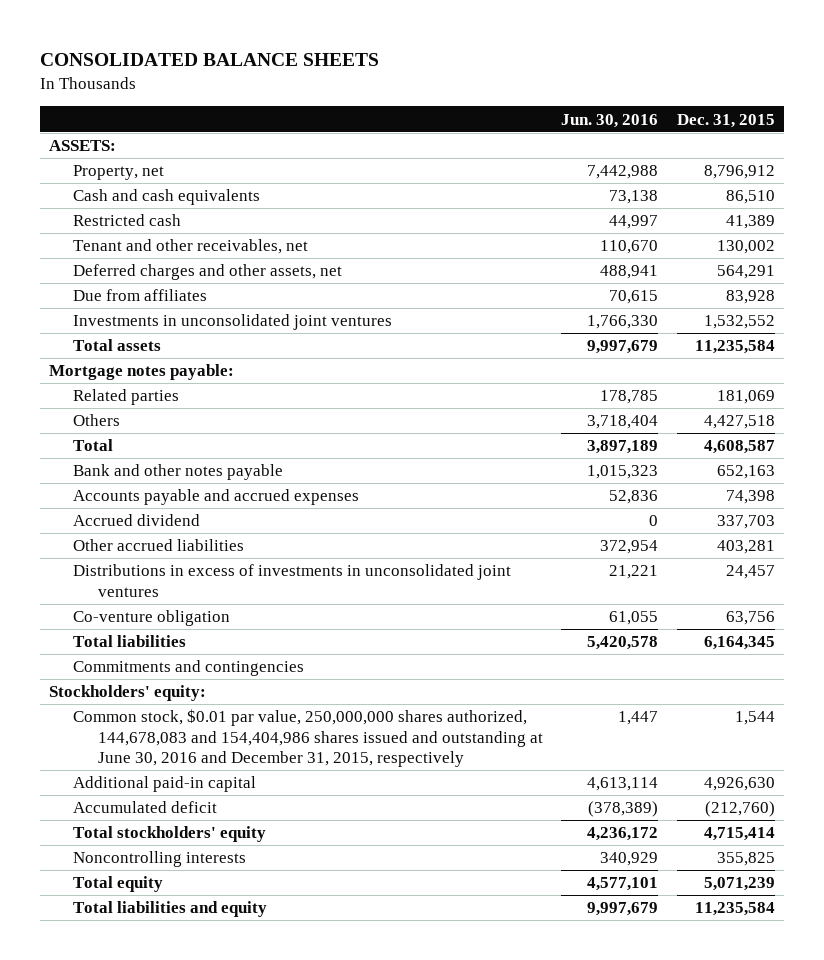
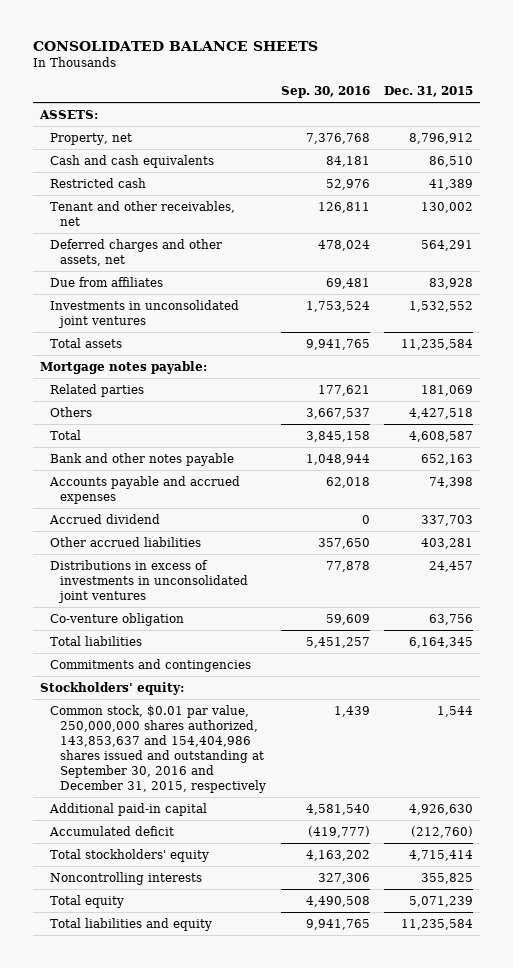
- | Jun. 30, 2016 | Dec. 31, 2015
+ | Sep. 30, 2016 | Dec. 31, 2015
- Common stock, $0.01 par value, 250,000,000 shares authorized, 144,678,083 and 154,404,986 shares issued and outstanding at June 30, 2016 and December 31, 2015, respectively | 1,447 | 1,544
+ Common stock, $0.01 par value, 250,000,000 shares authorized, 143,853,637 and 154,404,986 shares issued and outstanding at September 30, 2016 and December 31, 2015, respectively | 1,439 | 1,544

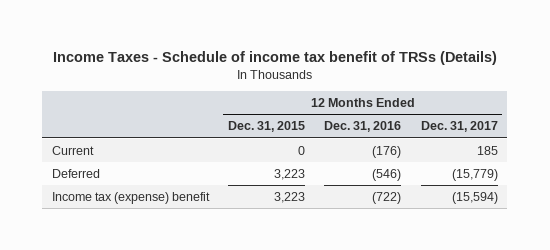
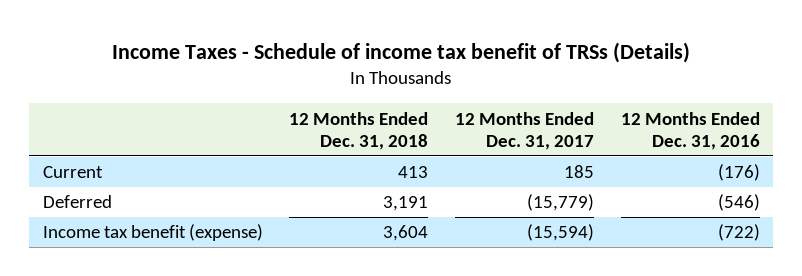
- | 12 Months Ended Dec. 31, 2015 | 12 Months Ended Dec. 31, 2016 | 12 Months Ended Dec. 31, 2017
+ | 12 Months Ended Dec. 31, 2018 | 12 Months Ended Dec. 31, 2017 | 12 Months Ended Dec. 31, 2016
- Income tax (expense) benefit | 3,223 | (722) | (15,594)
+ Income tax benefit (expense) | 3,604 | (15,594) | (722)

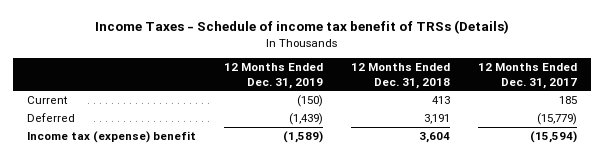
- | 12 Months Ended Dec. 31, 2018 | 12 Months Ended Dec. 31, 2017 | 12 Months Ended Dec. 31, 2016
+ | 12 Months Ended Dec. 31, 2019 | 12 Months Ended Dec. 31, 2018 | 12 Months Ended Dec. 31, 2017
- Income tax benefit (expense) | 3,604 | (15,594) | (722)
+ Income tax (expense) benefit | (1,589) | 3,604 | (15,594)

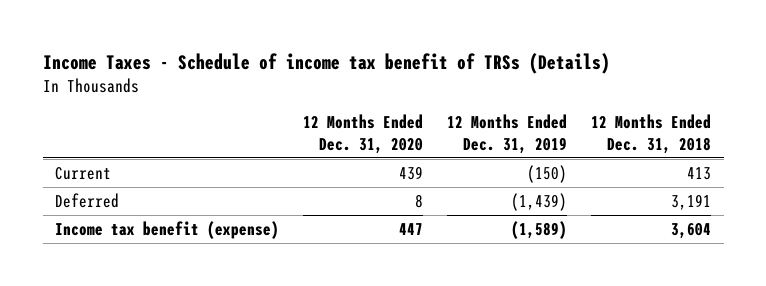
- | 12 Months Ended Dec. 31, 2019 | 12 Months Ended Dec. 31, 2018 | 12 Months Ended Dec. 31, 2017
+ | 12 Months Ended Dec. 31, 2020 | 12 Months Ended Dec. 31, 2019 | 12 Months Ended Dec. 31, 2018
- Income tax (expense) benefit | (1,589) | 3,604 | (15,594)
+ Income tax benefit (expense) | 447 | (1,589) | 3,604

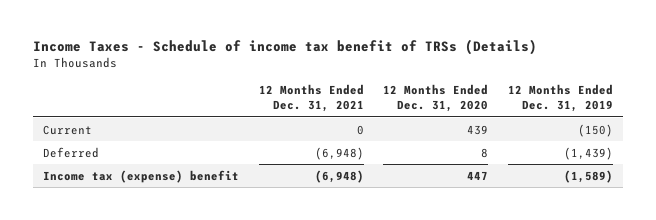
- | 12 Months Ended Dec. 31, 2020 | 12 Months Ended Dec. 31, 2019 | 12 Months Ended Dec. 31, 2018
+ | 12 Months Ended Dec. 31, 2021 | 12 Months Ended Dec. 31, 2020 | 12 Months Ended Dec. 31, 2019
- Income tax benefit (expense) | 447 | (1,589) | 3,604
+ Income tax (expense) benefit | (6,948) | 447 | (1,589)

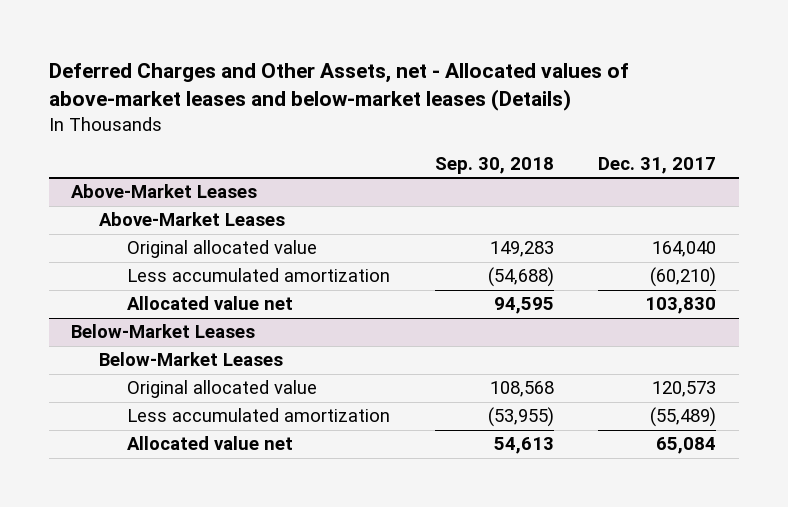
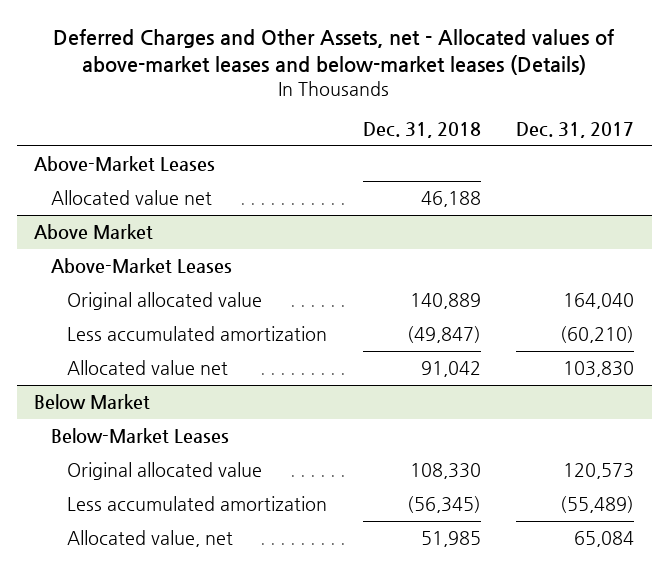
- | Sep. 30, 2018 | Dec. 31, 2017
+ | Dec. 31, 2018 | Dec. 31, 2017
- Above-Market Leases
+ Allocated value net | 46,188 |
+ Above Market
+ Above-Market Leases
- Below-Market Leases
+ Below Market
- Allocated value net | 54,613 | 65,084
+ Allocated value, net | 51,985 | 65,084

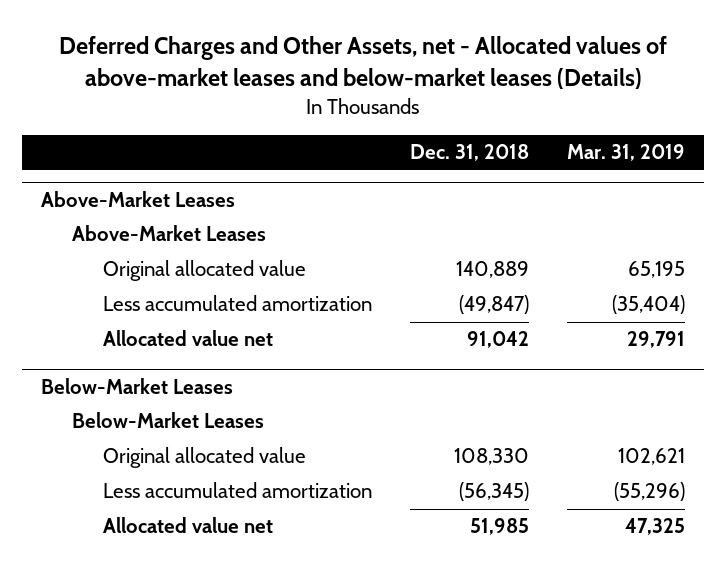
- | Dec. 31, 2018 | Dec. 31, 2017
+ | Dec. 31, 2018 | Mar. 31, 2019
- Above-Market Leases
- Allocated value net | 46,188 |
- Above Market
+ Above-Market Leases
- Below Market
+ Below-Market Leases
- Allocated value, net | 51,985 | 65,084
+ Allocated value net | 51,985 | 47,325

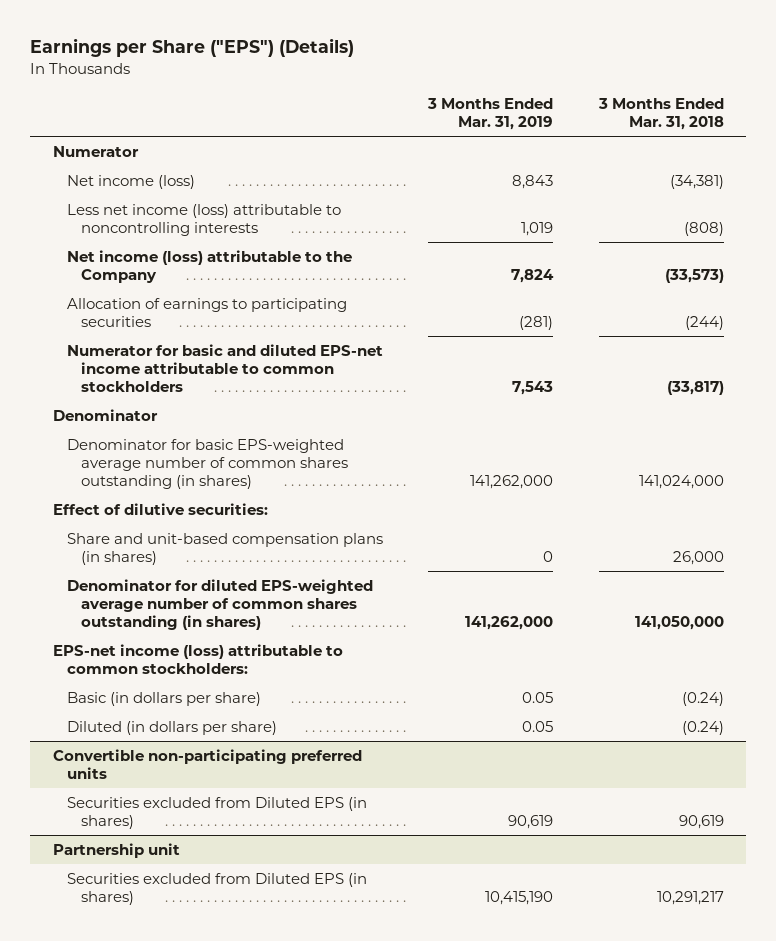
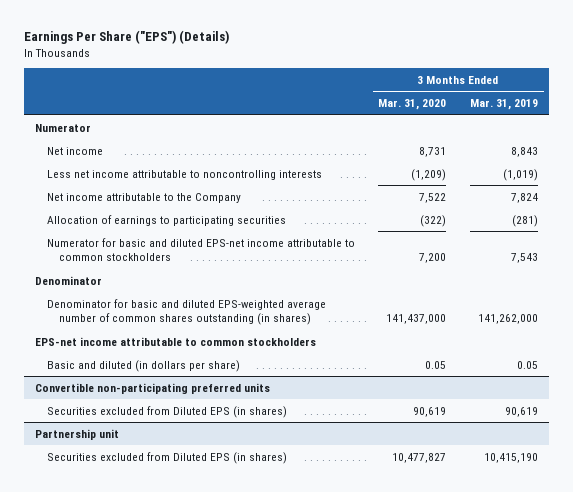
- Earnings per Share ("EPS") (Details)
+ Earnings Per Share ("EPS") (Details)
- | 3 Months Ended Mar. 31, 2019 | 3 Months Ended Mar. 31, 2018
+ | 3 Months Ended Mar. 31, 2020 | 3 Months Ended Mar. 31, 2019
- Net income (loss) | 8,843 | (34,381)
- Less net income (loss) attributable to noncontrolling interests | 1,019 | (808)
- Net income (loss) attributable to the Company | 7,824 | (33,573)
+ Net income | 8,731 | 8,843
+ Less net income attributable to noncontrolling interests | (1,209) | (1,019)
+ Net income attributable to the Company | 7,522 | 7,824
- Denominator for basic EPS-weighted average number of common shares outstanding (in shares) | 141,262,000 | 141,024,000
- Effect of dilutive securities:
- Share and unit-based compensation plans (in shares) | 0 | 26,000
- Denominator for diluted EPS-weighted average number of common shares outstanding (in shares) | 141,262,000 | 141,050,000
- EPS-net income (loss) attributable to common stockholders:
- Basic (in dollars per share) | 0.05 | (0.24)
- Diluted (in dollars per share) | 0.05 | (0.24)
+ Denominator for basic and diluted EPS-weighted average number of common shares outstanding (in shares) | 141,437,000 | 141,262,000
+ EPS-net income attributable to common stockholders
+ Basic and diluted (in dollars per share) | 0.05 | 0.05

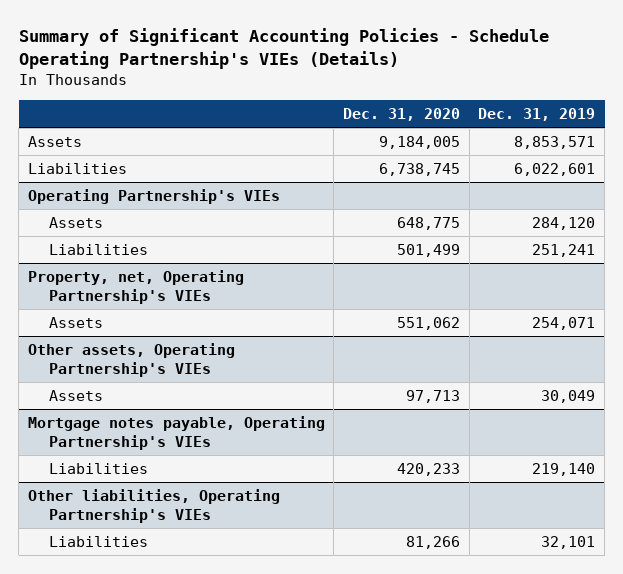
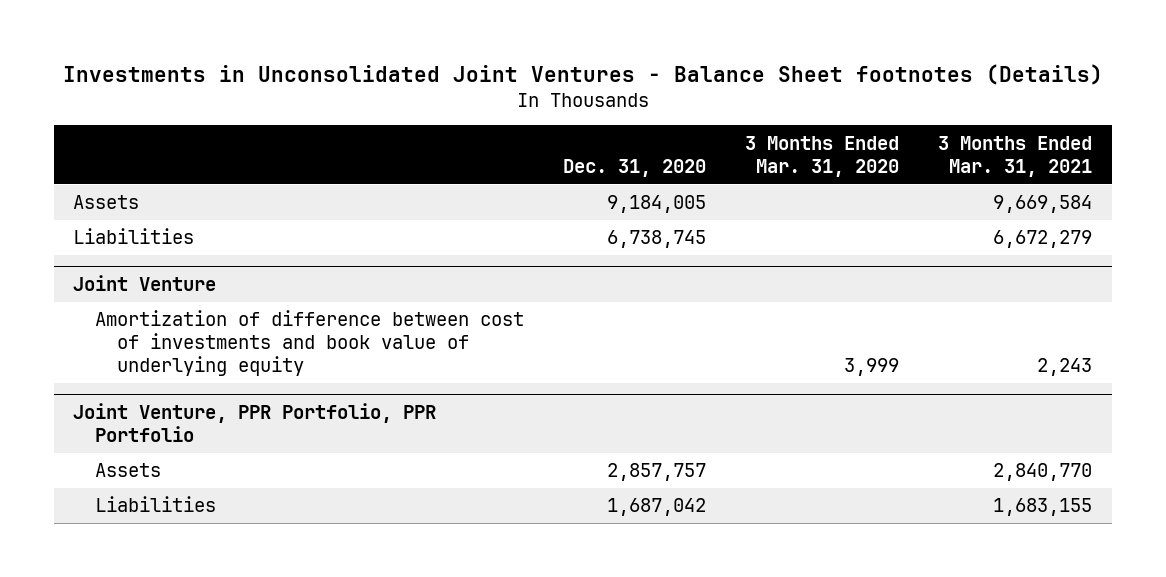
- Summary of Significant Accounting Policies - Schedule Operating Partnership's VIEs (Details)
+ Investments in Unconsolidated Joint Ventures - Balance Sheet footnotes (Details)
- | Dec. 31, 2020 | Dec. 31, 2019
+ | Dec. 31, 2020 | 3 Months Ended Mar. 31, 2020 | 3 Months Ended Mar. 31, 2021
- Operating Partnership's VIEs
- Assets | 648,775 | 284,120
- Liabilities | 501,499 | 251,241
- Property, net, Operating Partnership's VIEs
- Assets | 551,062 | 254,071
- Other assets, Operating Partnership's VIEs
- Assets | 97,713 | 30,049
- Mortgage notes payable, Operating Partnership's VIEs
- Liabilities | 420,233 | 219,140
- Other liabilities, Operating Partnership's VIEs
- Liabilities | 81,266 | 32,101
+ Joint Venture
+ Amortization of difference between cost of investments and book value of underlying equity | | 3,999 | 2,243
+ Joint Venture, PPR Portfolio, PPR Portfolio
+ Assets | 2,857,757 | | 2,840,770
+ Liabilities | 1,687,042 | | 1,683,155

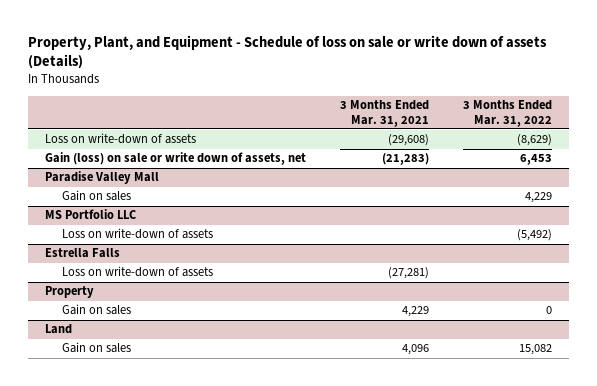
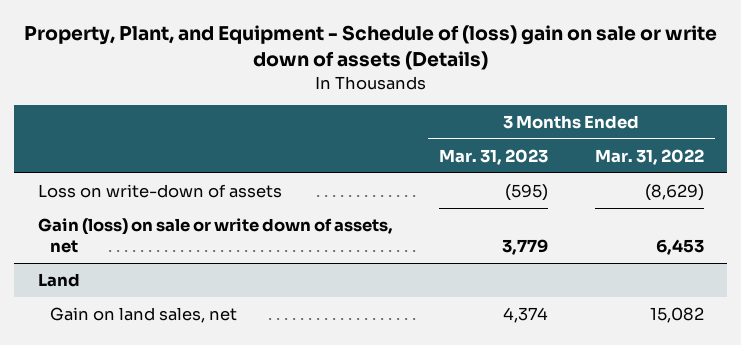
- Property, Plant, and Equipment - Schedule of loss on sale or write down of assets (Details)
+ Property, Plant, and Equipment - Schedule of (loss) gain on sale or write down of assets (Details)
- | 3 Months Ended Mar. 31, 2021 | 3 Months Ended Mar. 31, 2022
+ | 3 Months Ended Mar. 31, 2023 | 3 Months Ended Mar. 31, 2022
- Paradise Valley Mall
- Gain on sales | | 4,229
- MS Portfolio LLC
- Loss on write-down of assets | | (5,492)
- Estrella Falls
- Loss on write-down of assets | (27,281) |
- Property
- Gain on sales | 4,229 | 0
@ Land
- Gain on sales | 4,096 | 15,082
+ Gain on land sales, net | 4,374 | 15,082

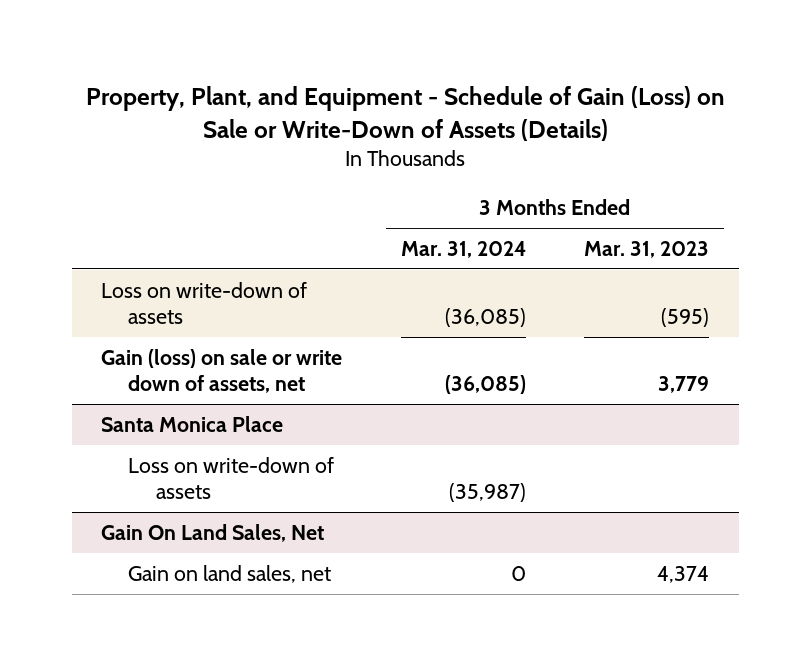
- Property, Plant, and Equipment - Schedule of (loss) gain on sale or write down of assets (Details)
+ Property, Plant, and Equipment - Schedule of Gain (Loss) on Sale or Write-Down of Assets (Details)
- | 3 Months Ended Mar. 31, 2023 | 3 Months Ended Mar. 31, 2022
+ | 3 Months Ended Mar. 31, 2024 | 3 Months Ended Mar. 31, 2023
- Land
+ Santa Monica Place
+ Loss on write-down of assets | (35,987) |
+ Gain On Land Sales, Net

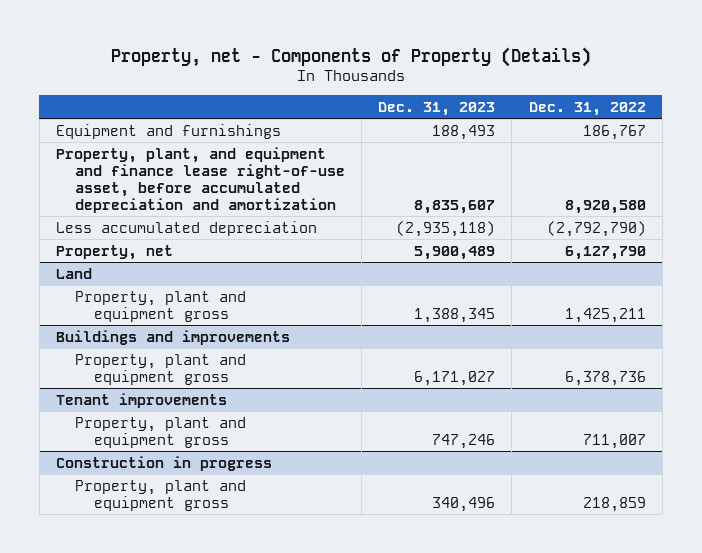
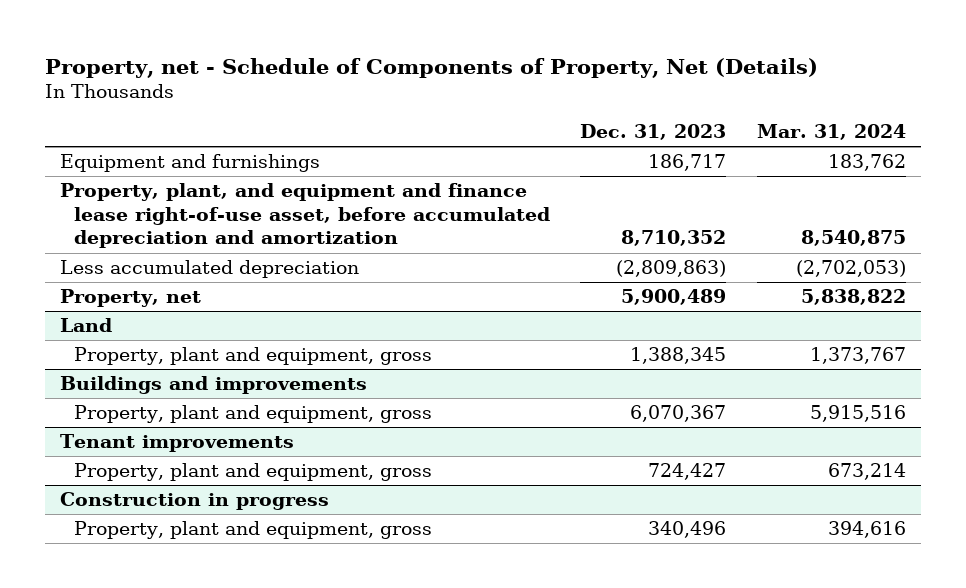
- Property, net - Components of Property (Details)
+ Property, net - Schedule of Components of Property, Net (Details)
- | Dec. 31, 2023 | Dec. 31, 2022
+ | Dec. 31, 2023 | Mar. 31, 2024
- Equipment and furnishings | 188,493 | 186,767
- Property, plant, and equipment and finance lease right-of-use asset, before accumulated depreciation and amortization | 8,835,607 | 8,920,580
- Less accumulated depreciation | (2,935,118) | (2,792,790)
+ Equipment and furnishings | 186,717 | 183,762
+ Property, plant, and equipment and finance lease right-of-use asset, before accumulated depreciation and amortization | 8,710,352 | 8,540,875
+ Less accumulated depreciation | (2,809,863) | (2,702,053)
@ Land
- Property, plant and equipment gross | 1,388,345 | 1,425,211
+ Property, plant and equipment, gross | 1,388,345 | 1,373,767
@ Buildings and improvements
- Property, plant and equipment gross | 6,171,027 | 6,378,736
+ Property, plant and equipment, gross | 6,070,367 | 5,915,516
@ Tenant improvements
- Property, plant and equipment gross | 747,246 | 711,007
+ Property, plant and equipment, gross | 724,427 | 673,214
@ Construction in progress
- Property, plant and equipment gross | 340,496 | 218,859
+ Property, plant and equipment, gross | 340,496 | 394,616

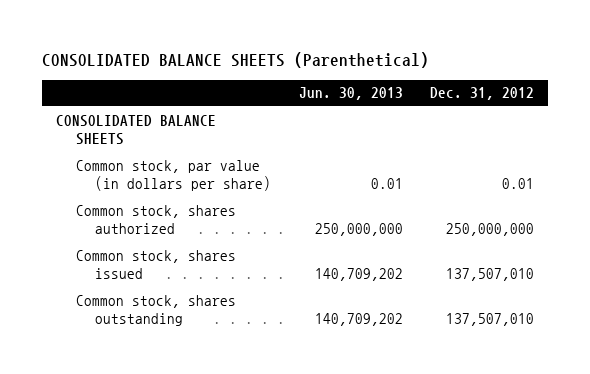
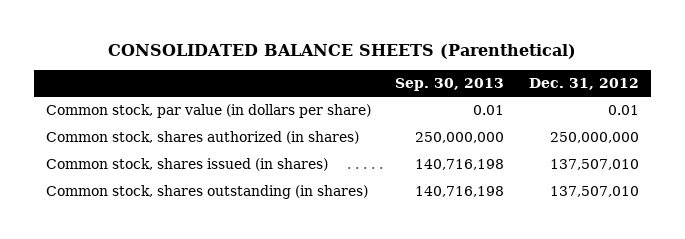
- | Jun. 30, 2013 | Dec. 31, 2012
+ | Sep. 30, 2013 | Dec. 31, 2012
- CONSOLIDATED BALANCE SHEETS
- Common stock, shares authorized | 250,000,000 | 250,000,000
- Common stock, shares issued | 140,709,202 | 137,507,010
- Common stock, shares outstanding | 140,709,202 | 137,507,010
+ Common stock, shares authorized (in shares) | 250,000,000 | 250,000,000
+ Common stock, shares issued (in shares) | 140,716,198 | 137,507,010
+ Common stock, shares outstanding (in shares) | 140,716,198 | 137,507,010

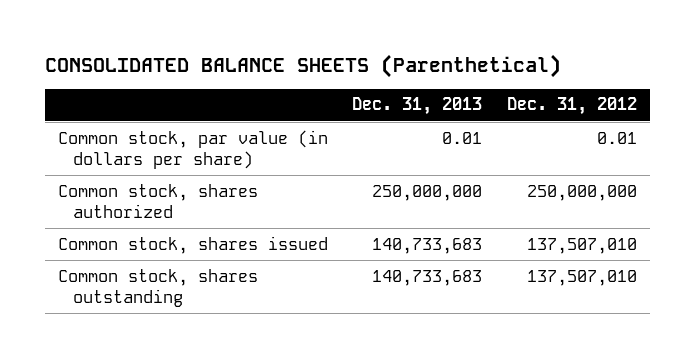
- | Sep. 30, 2013 | Dec. 31, 2012
+ | Dec. 31, 2013 | Dec. 31, 2012
- Common stock, shares authorized (in shares) | 250,000,000 | 250,000,000
- Common stock, shares issued (in shares) | 140,716,198 | 137,507,010
- Common stock, shares outstanding (in shares) | 140,716,198 | 137,507,010
+ Common stock, shares authorized | 250,000,000 | 250,000,000
+ Common stock, shares issued | 140,733,683 | 137,507,010
+ Common stock, shares outstanding | 140,733,683 | 137,507,010

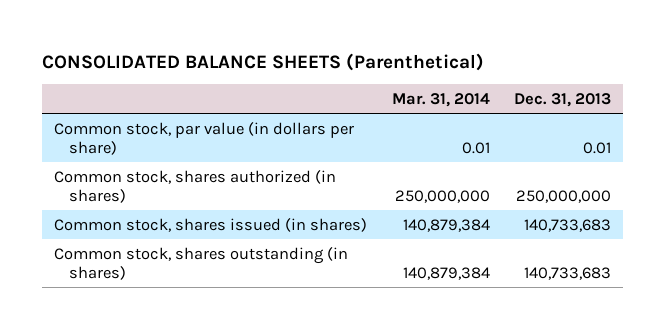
- | Dec. 31, 2013 | Dec. 31, 2012
+ | Mar. 31, 2014 | Dec. 31, 2013
- Common stock, shares authorized | 250,000,000 | 250,000,000
- Common stock, shares issued | 140,733,683 | 137,507,010
- Common stock, shares outstanding | 140,733,683 | 137,507,010
+ Common stock, shares authorized (in shares) | 250,000,000 | 250,000,000
+ Common stock, shares issued (in shares) | 140,879,384 | 140,733,683
+ Common stock, shares outstanding (in shares) | 140,879,384 | 140,733,683

